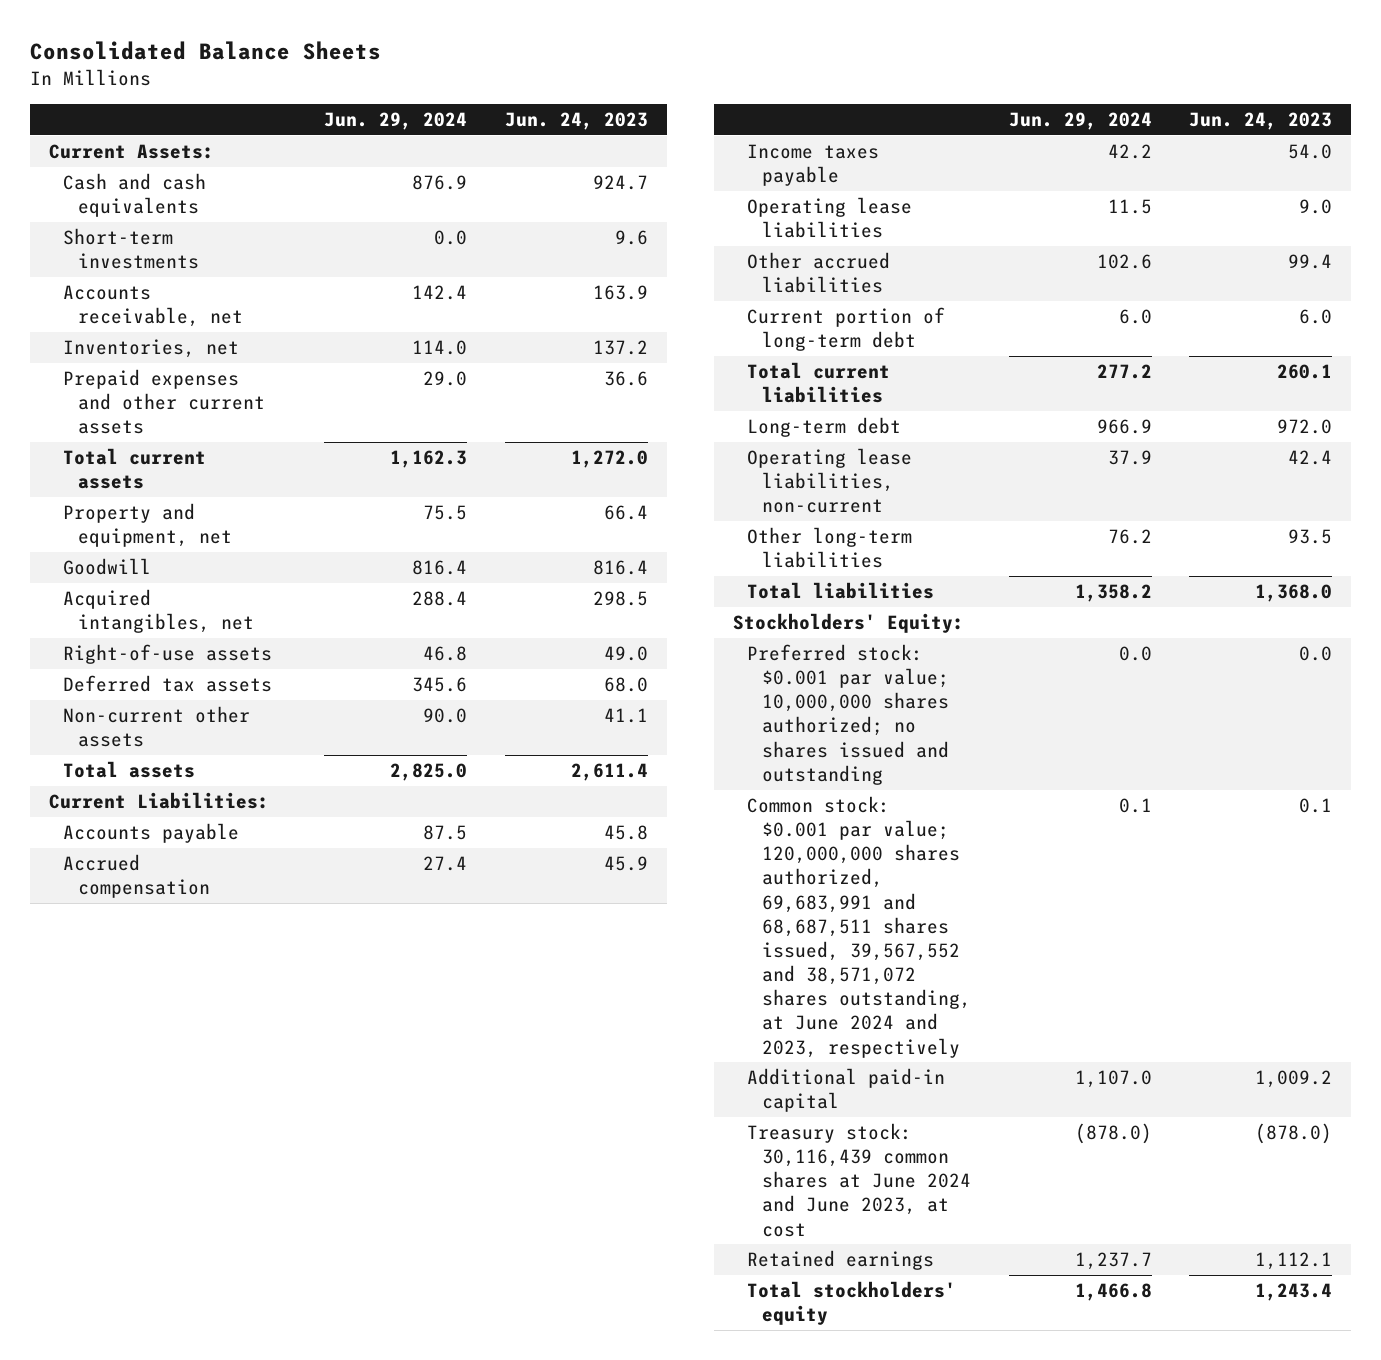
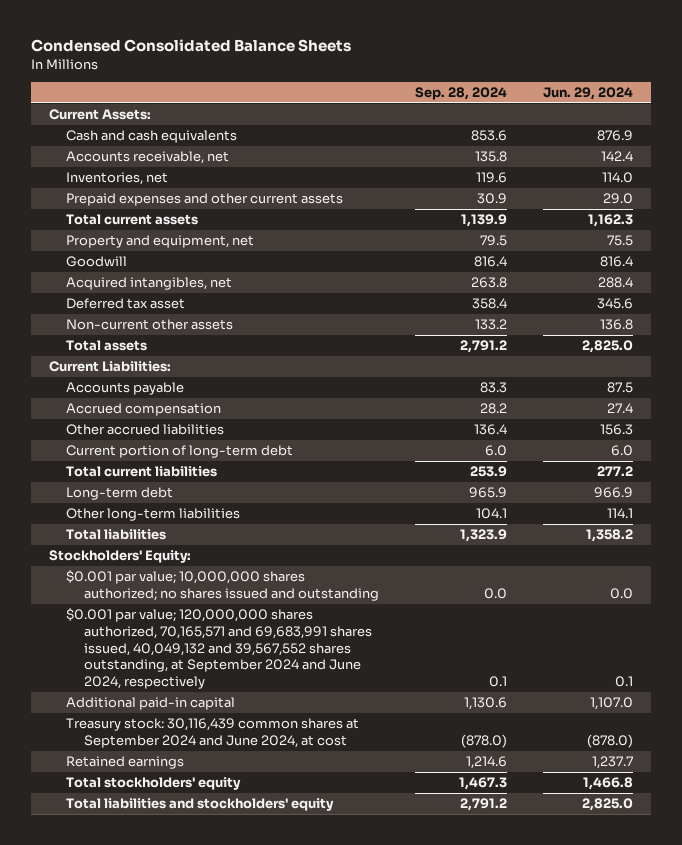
- Consolidated Balance Sheets
+ Condensed Consolidated Balance Sheets
- | Jun. 29, 2024 | Jun. 24, 2023
+ | Sep. 28, 2024 | Jun. 29, 2024
- Short-term investments | 0.0 | 9.6
- Right-of-use assets | 46.8 | 49.0
- Deferred tax assets | 345.6 | 68.0
- Non-current other assets | 90.0 | 41.1
+ Deferred tax asset | 358.4 | 345.6
+ Non-current other assets | 133.2 | 136.8
- Income taxes payable | 42.2 | 54.0
- Operating lease liabilities | 11.5 | 9.0
- Other accrued liabilities | 102.6 | 99.4
+ Other accrued liabilities | 136.4 | 156.3
- Operating lease liabilities, non-current | 37.9 | 42.4
- Other long-term liabilities | 76.2 | 93.5
+ Other long-term liabilities | 104.1 | 114.1
- Preferred stock: $0.001 par value; 10,000,000 shares authorized; no shares issued and outstanding | 0.0 | 0.0
- Common stock: $0.001 par value; 120,000,000 shares authorized, 69,683,991 and 68,687,511 shares issued, 39,567,552 and 38,571,072 shares outstanding, at June 2024 and 2023, respectively | 0.1 | 0.1
+ $0.001 par value; 10,000,000 shares authorized; no shares issued and outstanding | 0.0 | 0.0
+ $0.001 par value; 120,000,000 shares authorized, 70,165,571 and 69,683,991 shares issued, 40,049,132 and 39,567,552 shares outstanding, at September 2024 and June 2024, respectively | 0.1 | 0.1
- Treasury stock: 30,116,439 common shares at June 2024 and June 2023, at cost | (878.0) | (878.0)
+ Treasury stock: 30,116,439 common shares at September 2024 and June 2024, at cost | (878.0) | (878.0)
+ Total liabilities and stockholders' equity | 2,791.2 | 2,825.0

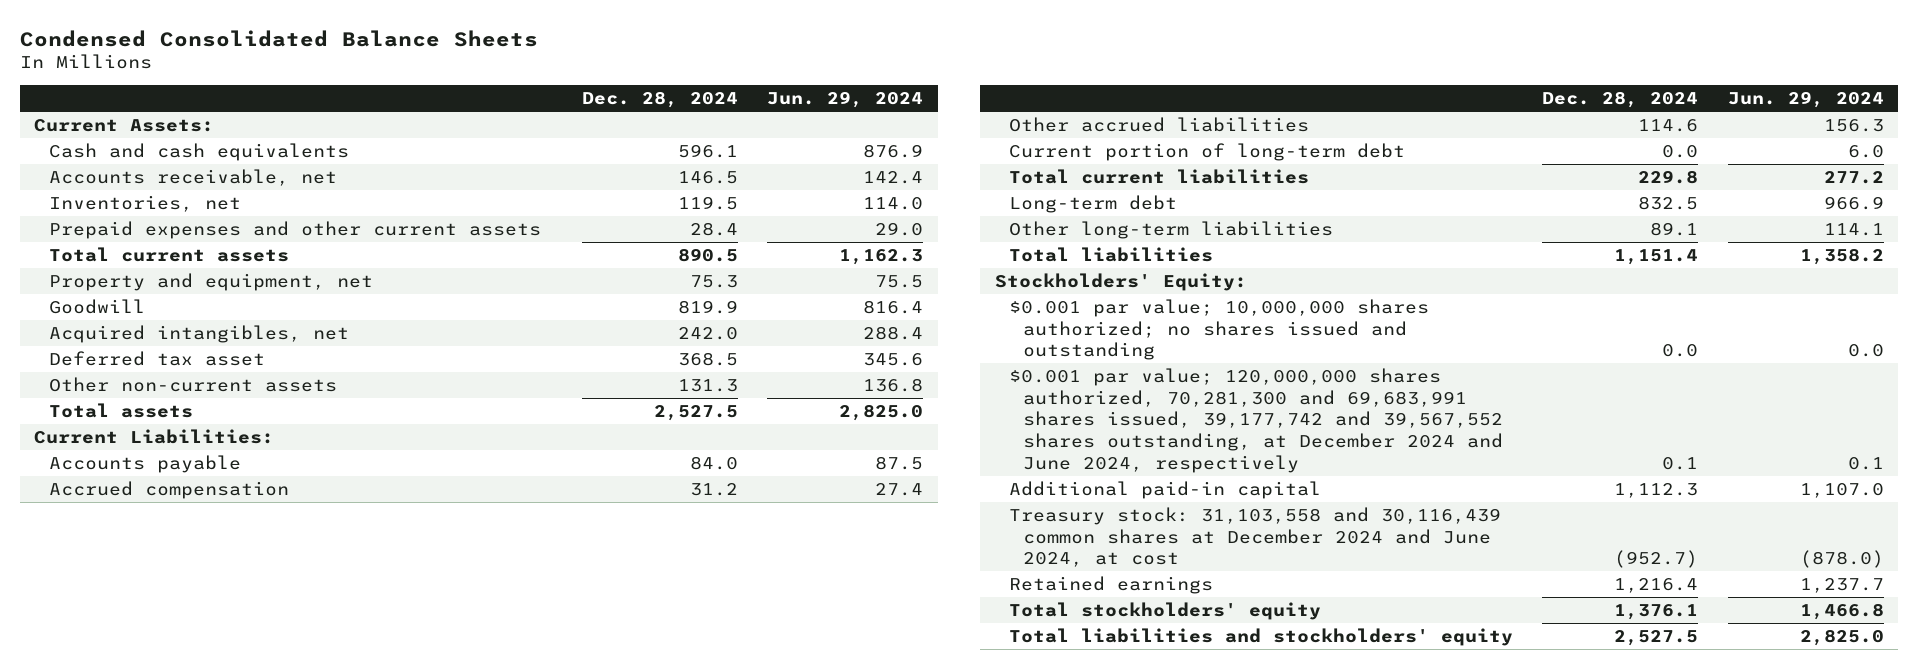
- | Sep. 28, 2024 | Jun. 29, 2024
+ | Dec. 28, 2024 | Jun. 29, 2024
- Non-current other assets | 133.2 | 136.8
+ Other non-current assets | 131.3 | 136.8
- $0.001 par value; 120,000,000 shares authorized, 70,165,571 and 69,683,991 shares issued, 40,049,132 and 39,567,552 shares outstanding, at September 2024 and June 2024, respectively | 0.1 | 0.1
+ $0.001 par value; 120,000,000 shares authorized, 70,281,300 and 69,683,991 shares issued, 39,177,742 and 39,567,552 shares outstanding, at December 2024 and June 2024, respectively | 0.1 | 0.1
- Treasury stock: 30,116,439 common shares at September 2024 and June 2024, at cost | (878.0) | (878.0)
+ Treasury stock: 31,103,558 and 30,116,439 common shares at December 2024 and June 2024, at cost | (952.7) | (878.0)

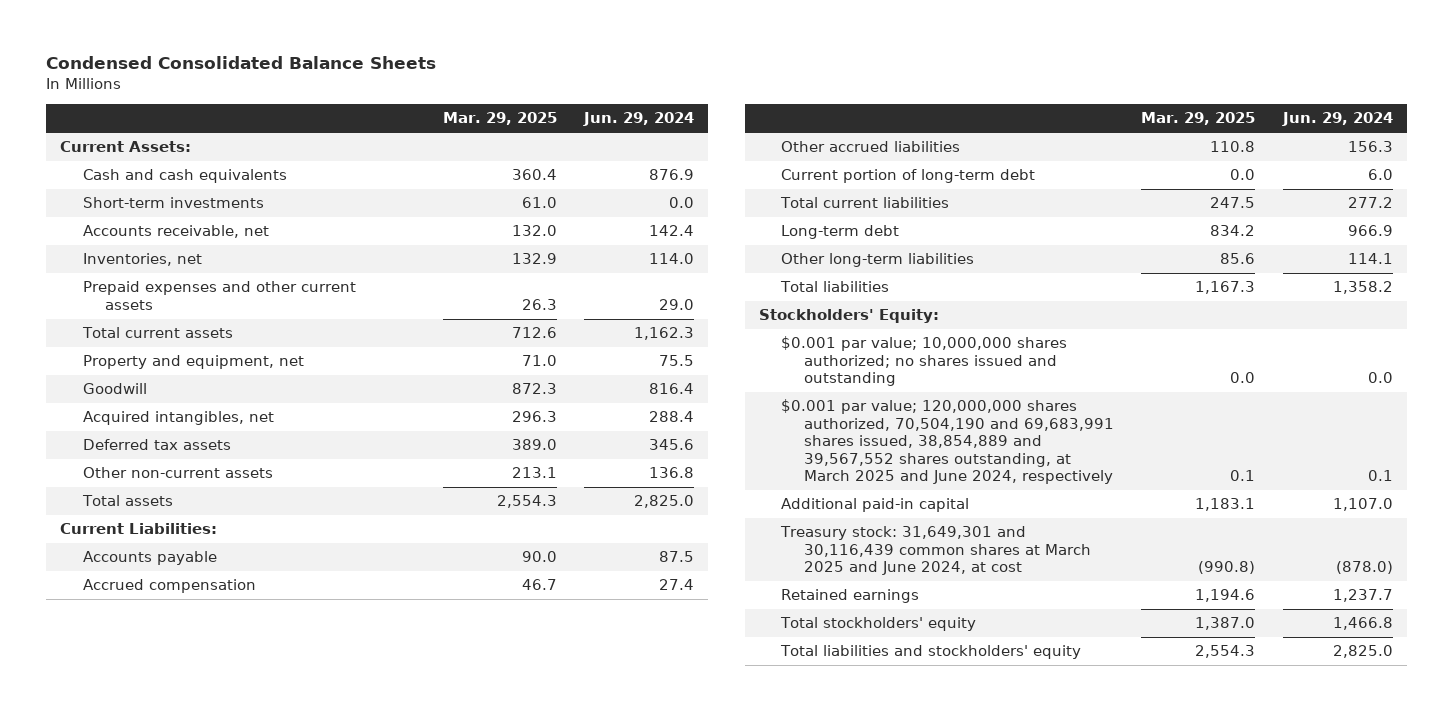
- | Dec. 28, 2024 | Jun. 29, 2024
+ | Mar. 29, 2025 | Jun. 29, 2024
+ Short-term investments | 61.0 | 0.0
- Deferred tax asset | 368.5 | 345.6
+ Deferred tax assets | 389.0 | 345.6
- $0.001 par value; 120,000,000 shares authorized, 70,281,300 and 69,683,991 shares issued, 39,177,742 and 39,567,552 shares outstanding, at December 2024 and June 2024, respectively | 0.1 | 0.1
+ $0.001 par value; 120,000,000 shares authorized, 70,504,190 and 69,683,991 shares issued, 38,854,889 and 39,567,552 shares outstanding, at March 2025 and June 2024, respectively | 0.1 | 0.1
- Treasury stock: 31,103,558 and 30,116,439 common shares at December 2024 and June 2024, at cost | (952.7) | (878.0)
+ Treasury stock: 31,649,301 and 30,116,439 common shares at March 2025 and June 2024, at cost | (990.8) | (878.0)

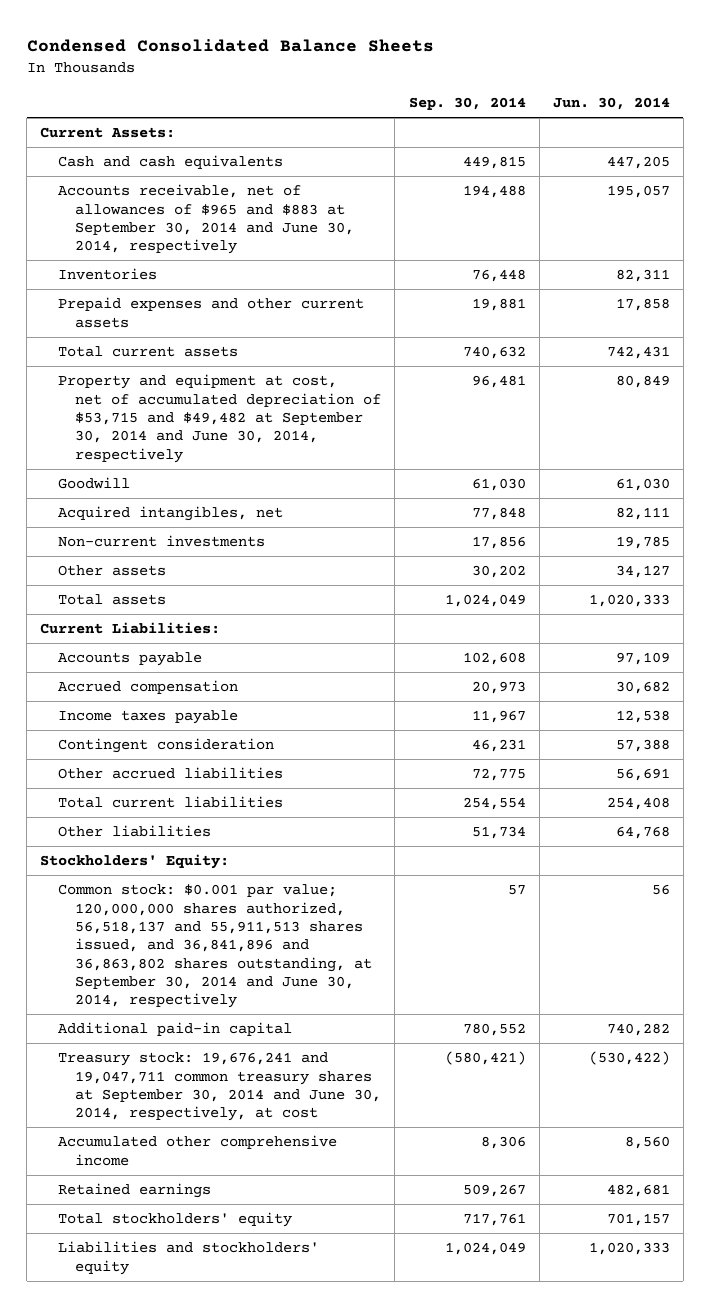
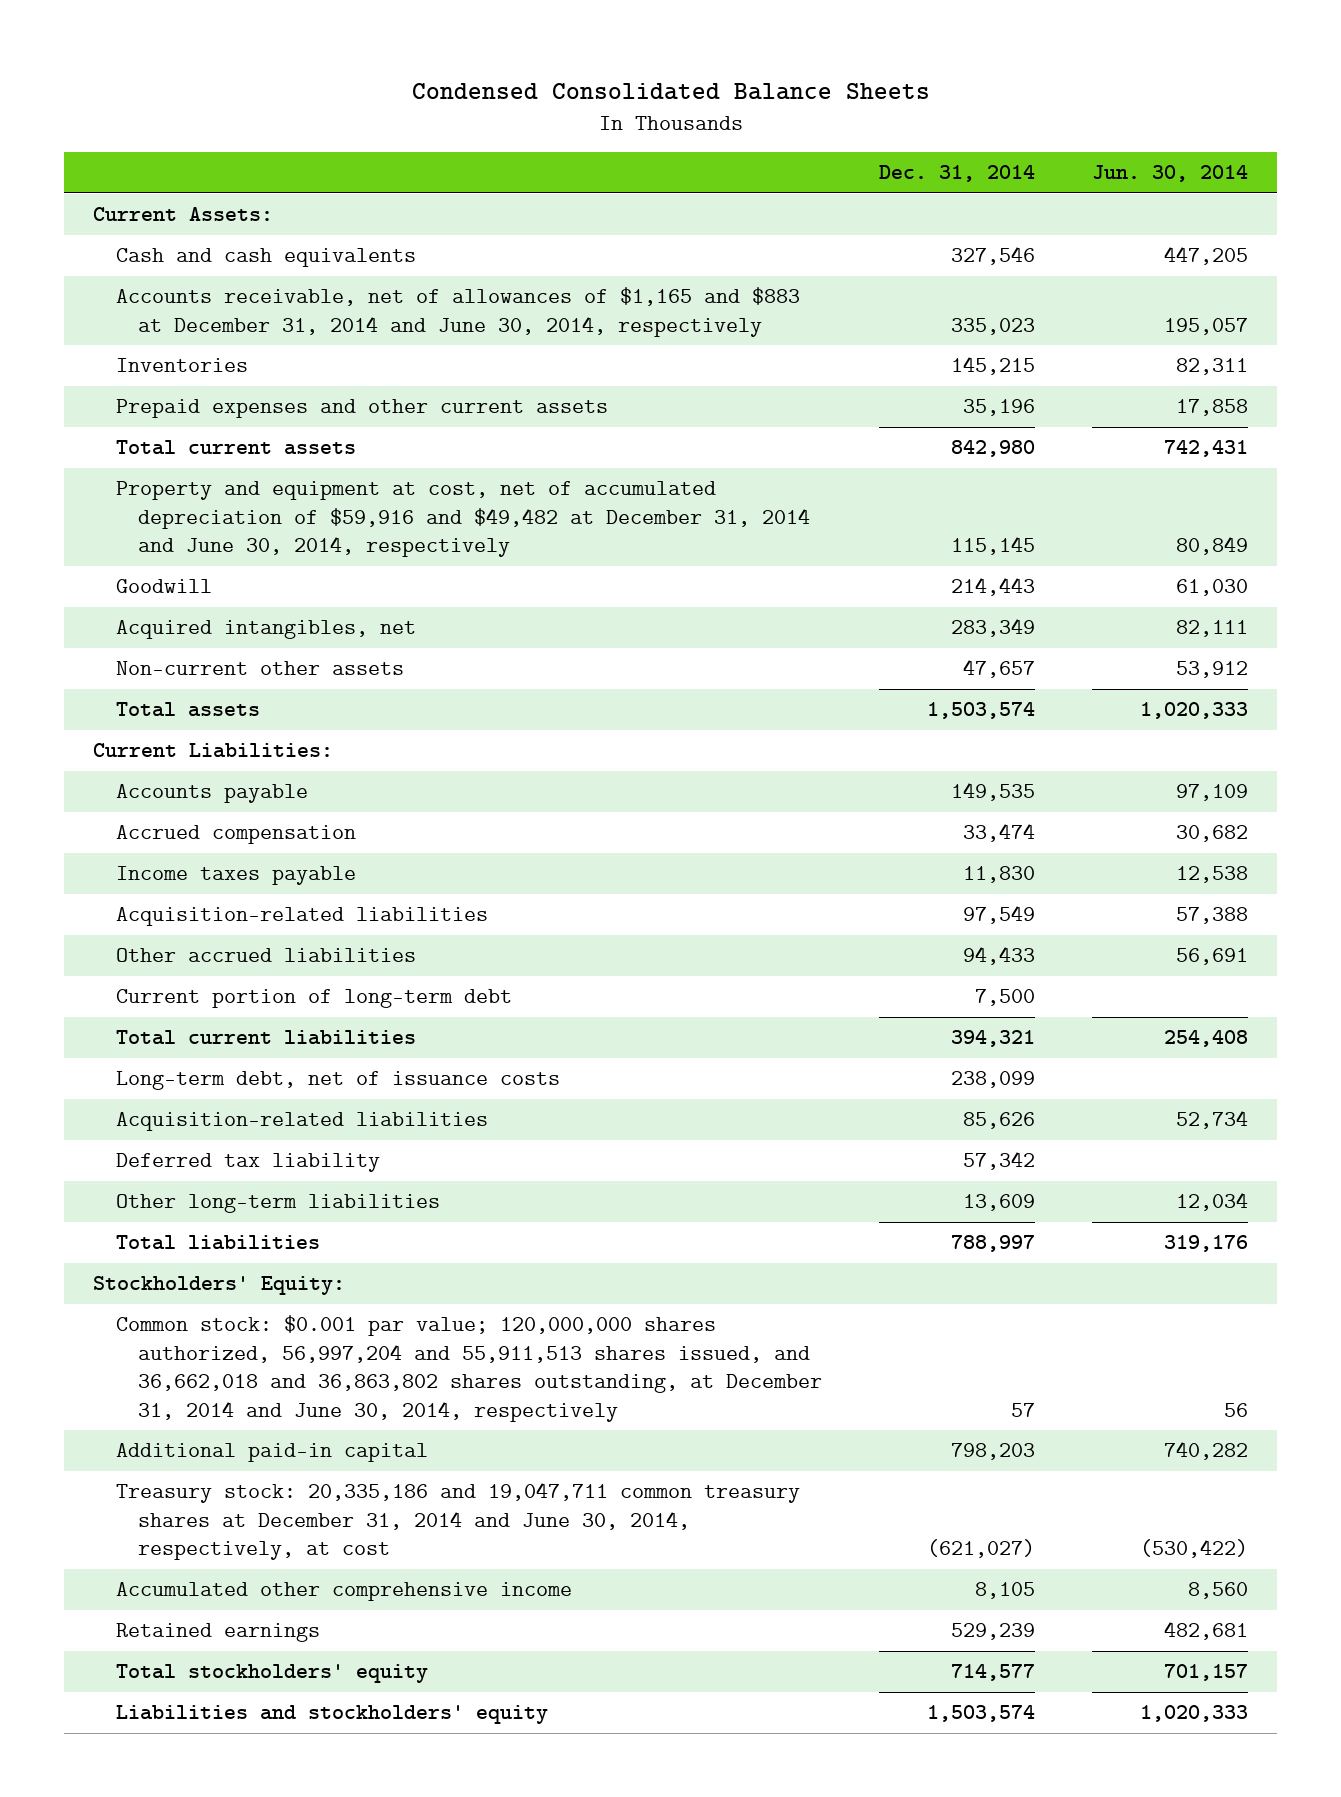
- | Sep. 30, 2014 | Jun. 30, 2014
+ | Dec. 31, 2014 | Jun. 30, 2014
- Accounts receivable, net of allowances of $965 and $883 at September 30, 2014 and June 30, 2014, respectively | 194,488 | 195,057
+ Accounts receivable, net of allowances of $1,165 and $883 at December 31, 2014 and June 30, 2014, respectively | 335,023 | 195,057
- Property and equipment at cost, net of accumulated depreciation of $53,715 and $49,482 at September 30, 2014 and June 30, 2014, respectively | 96,481 | 80,849
+ Property and equipment at cost, net of accumulated depreciation of $59,916 and $49,482 at December 31, 2014 and June 30, 2014, respectively | 115,145 | 80,849
- Non-current investments | 17,856 | 19,785
- Other assets | 30,202 | 34,127
+ Non-current other assets | 47,657 | 53,912
- Contingent consideration | 46,231 | 57,388
+ Acquisition-related liabilities | 97,549 | 57,388
+ Current portion of long-term debt | 7,500 |
- Other liabilities | 51,734 | 64,768
+ Long-term debt, net of issuance costs | 238,099 |
+ Acquisition-related liabilities | 85,626 | 52,734
+ Deferred tax liability | 57,342 |
+ Other long-term liabilities | 13,609 | 12,034
+ Total liabilities | 788,997 | 319,176
- Common stock: $0.001 par value; 120,000,000 shares authorized, 56,518,137 and 55,911,513 shares issued, and 36,841,896 and 36,863,802 shares outstanding, at September 30, 2014 and June 30, 2014, respectively | 57 | 56
+ Common stock: $0.001 par value; 120,000,000 shares authorized, 56,997,204 and 55,911,513 shares issued, and 36,662,018 and 36,863,802 shares outstanding, at December 31, 2014 and June 30, 2014, respectively | 57 | 56
- Treasury stock: 19,676,241 and 19,047,711 common treasury shares at September 30, 2014 and June 30, 2014, respectively, at cost | (580,421) | (530,422)
+ Treasury stock: 20,335,186 and 19,047,711 common treasury shares at December 31, 2014 and June 30, 2014, respectively, at cost | (621,027) | (530,422)

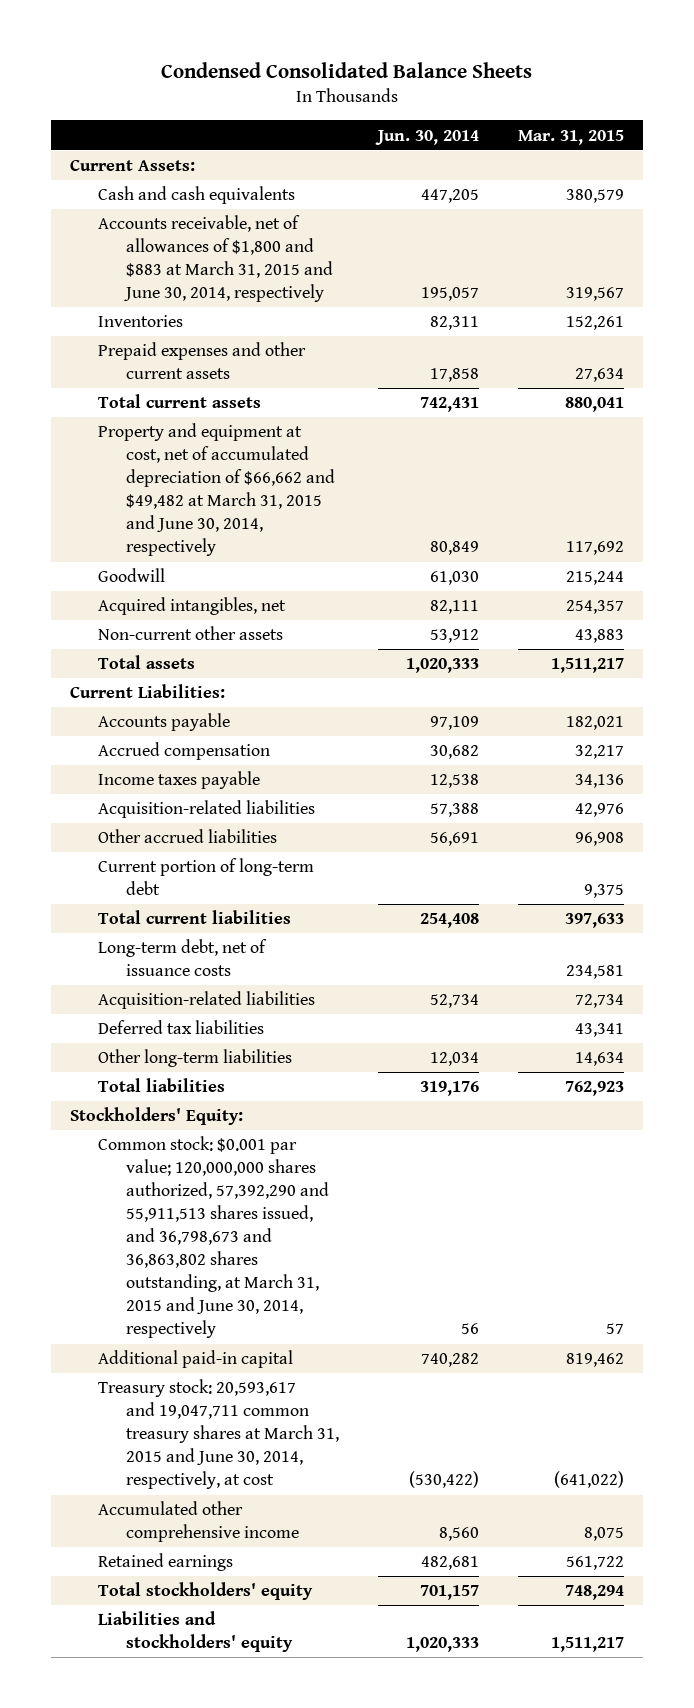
- | Dec. 31, 2014 | Jun. 30, 2014
+ | Jun. 30, 2014 | Mar. 31, 2015
- Accounts receivable, net of allowances of $1,165 and $883 at December 31, 2014 and June 30, 2014, respectively | 335,023 | 195,057
+ Accounts receivable, net of allowances of $1,800 and $883 at March 31, 2015 and June 30, 2014, respectively | 195,057 | 319,567
- Property and equipment at cost, net of accumulated depreciation of $59,916 and $49,482 at December 31, 2014 and June 30, 2014, respectively | 115,145 | 80,849
+ Property and equipment at cost, net of accumulated depreciation of $66,662 and $49,482 at March 31, 2015 and June 30, 2014, respectively | 80,849 | 117,692
- Deferred tax liability | 57,342 |
+ Deferred tax liabilities | | 43,341
- Common stock: $0.001 par value; 120,000,000 shares authorized, 56,997,204 and 55,911,513 shares issued, and 36,662,018 and 36,863,802 shares outstanding, at December 31, 2014 and June 30, 2014, respectively | 57 | 56
+ Common stock: $0.001 par value; 120,000,000 shares authorized, 57,392,290 and 55,911,513 shares issued, and 36,798,673 and 36,863,802 shares outstanding, at March 31, 2015 and June 30, 2014, respectively | 56 | 57
- Treasury stock: 20,335,186 and 19,047,711 common treasury shares at December 31, 2014 and June 30, 2014, respectively, at cost | (621,027) | (530,422)
+ Treasury stock: 20,593,617 and 19,047,711 common treasury shares at March 31, 2015 and June 30, 2014, respectively, at cost | (530,422) | (641,022)

